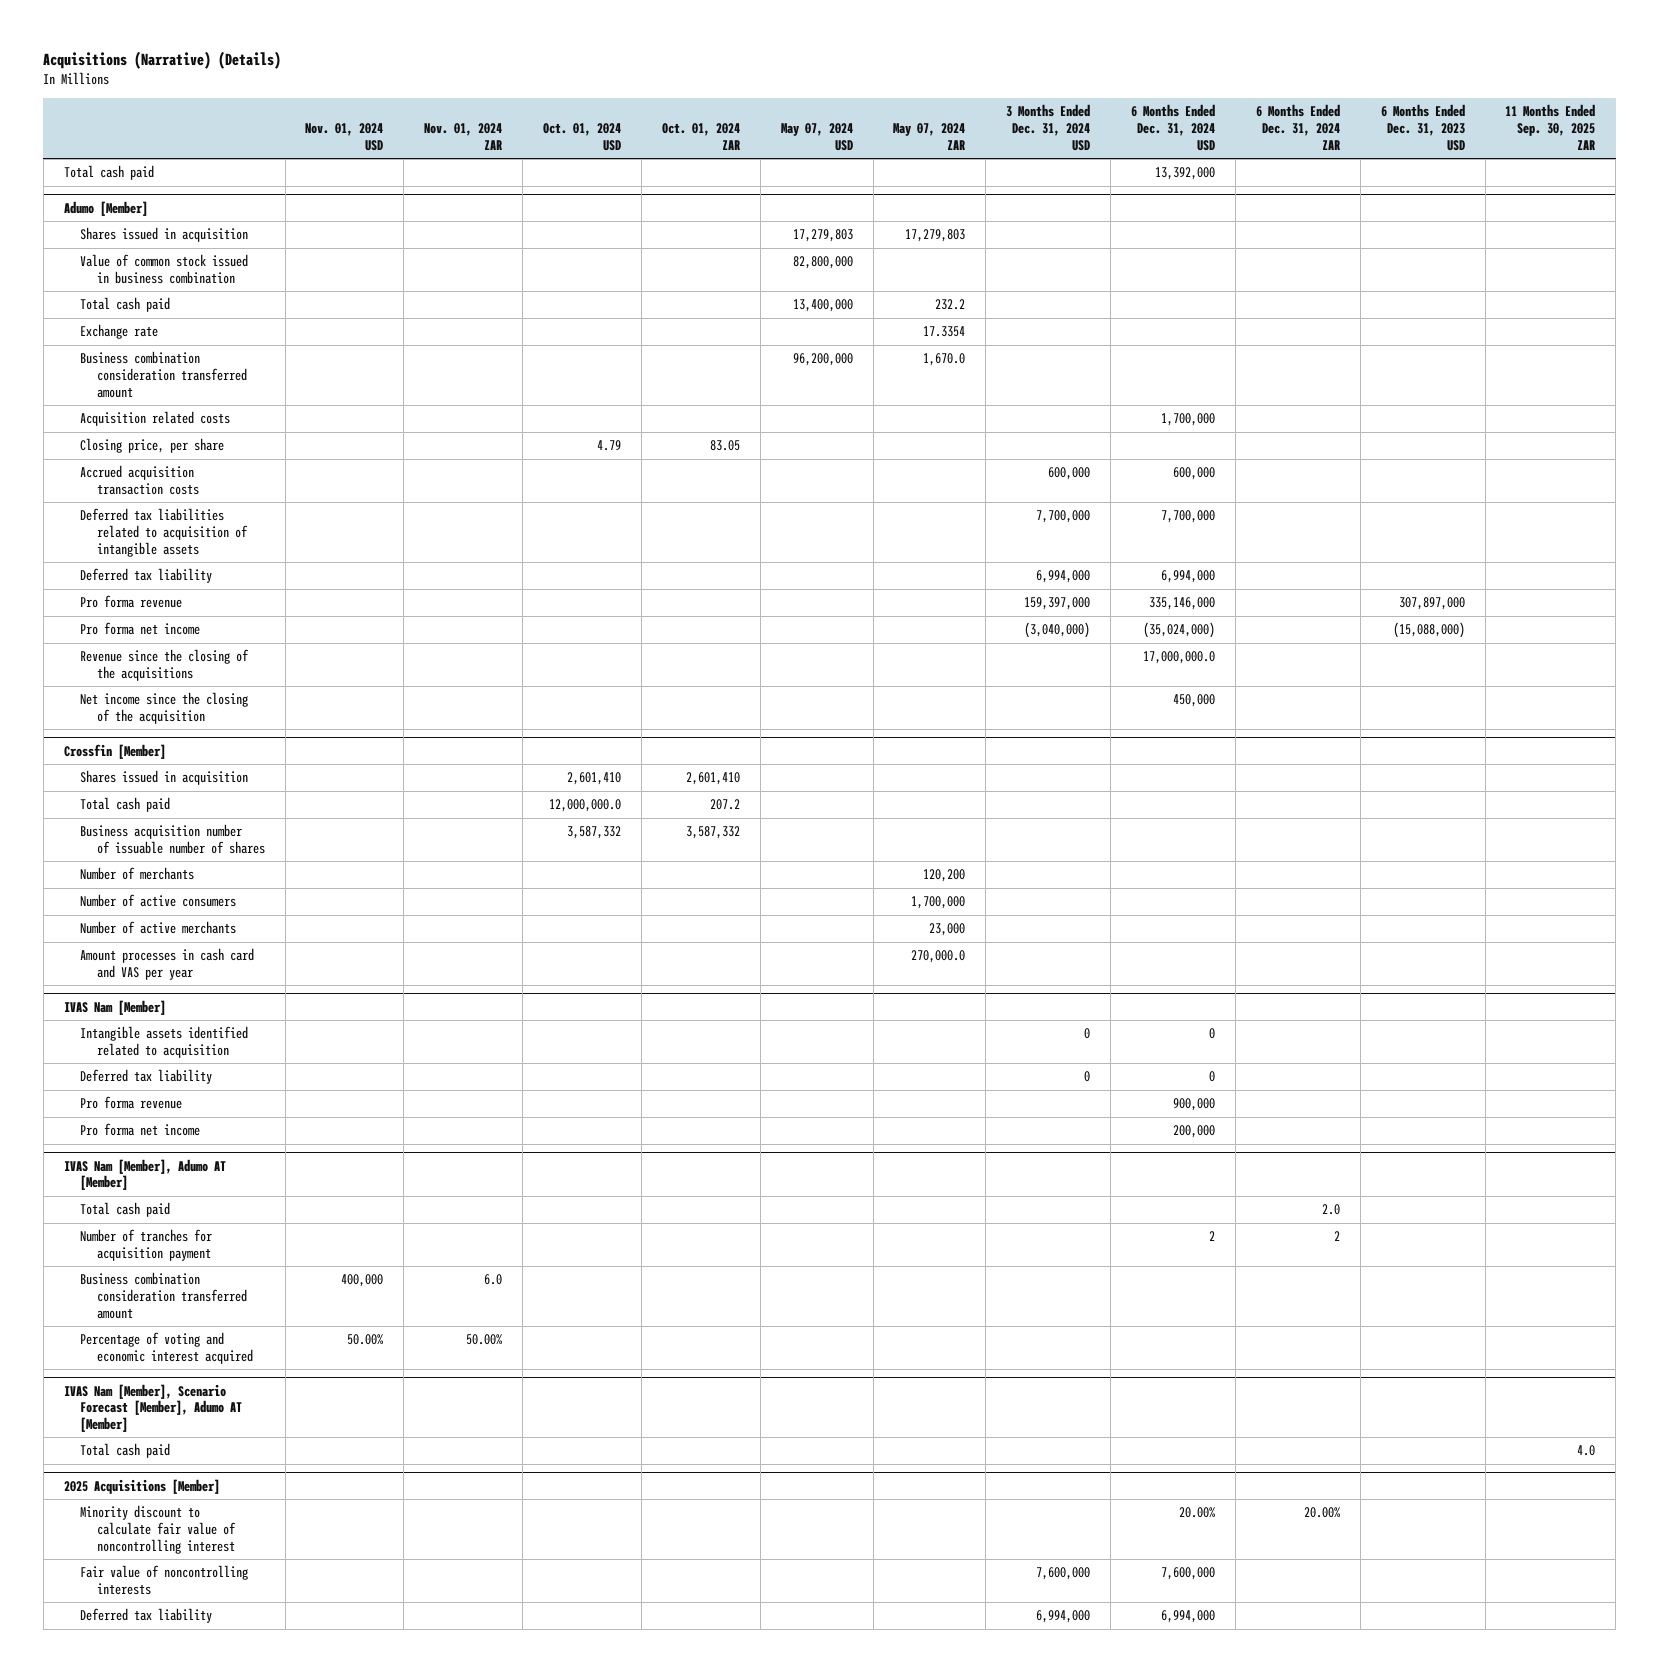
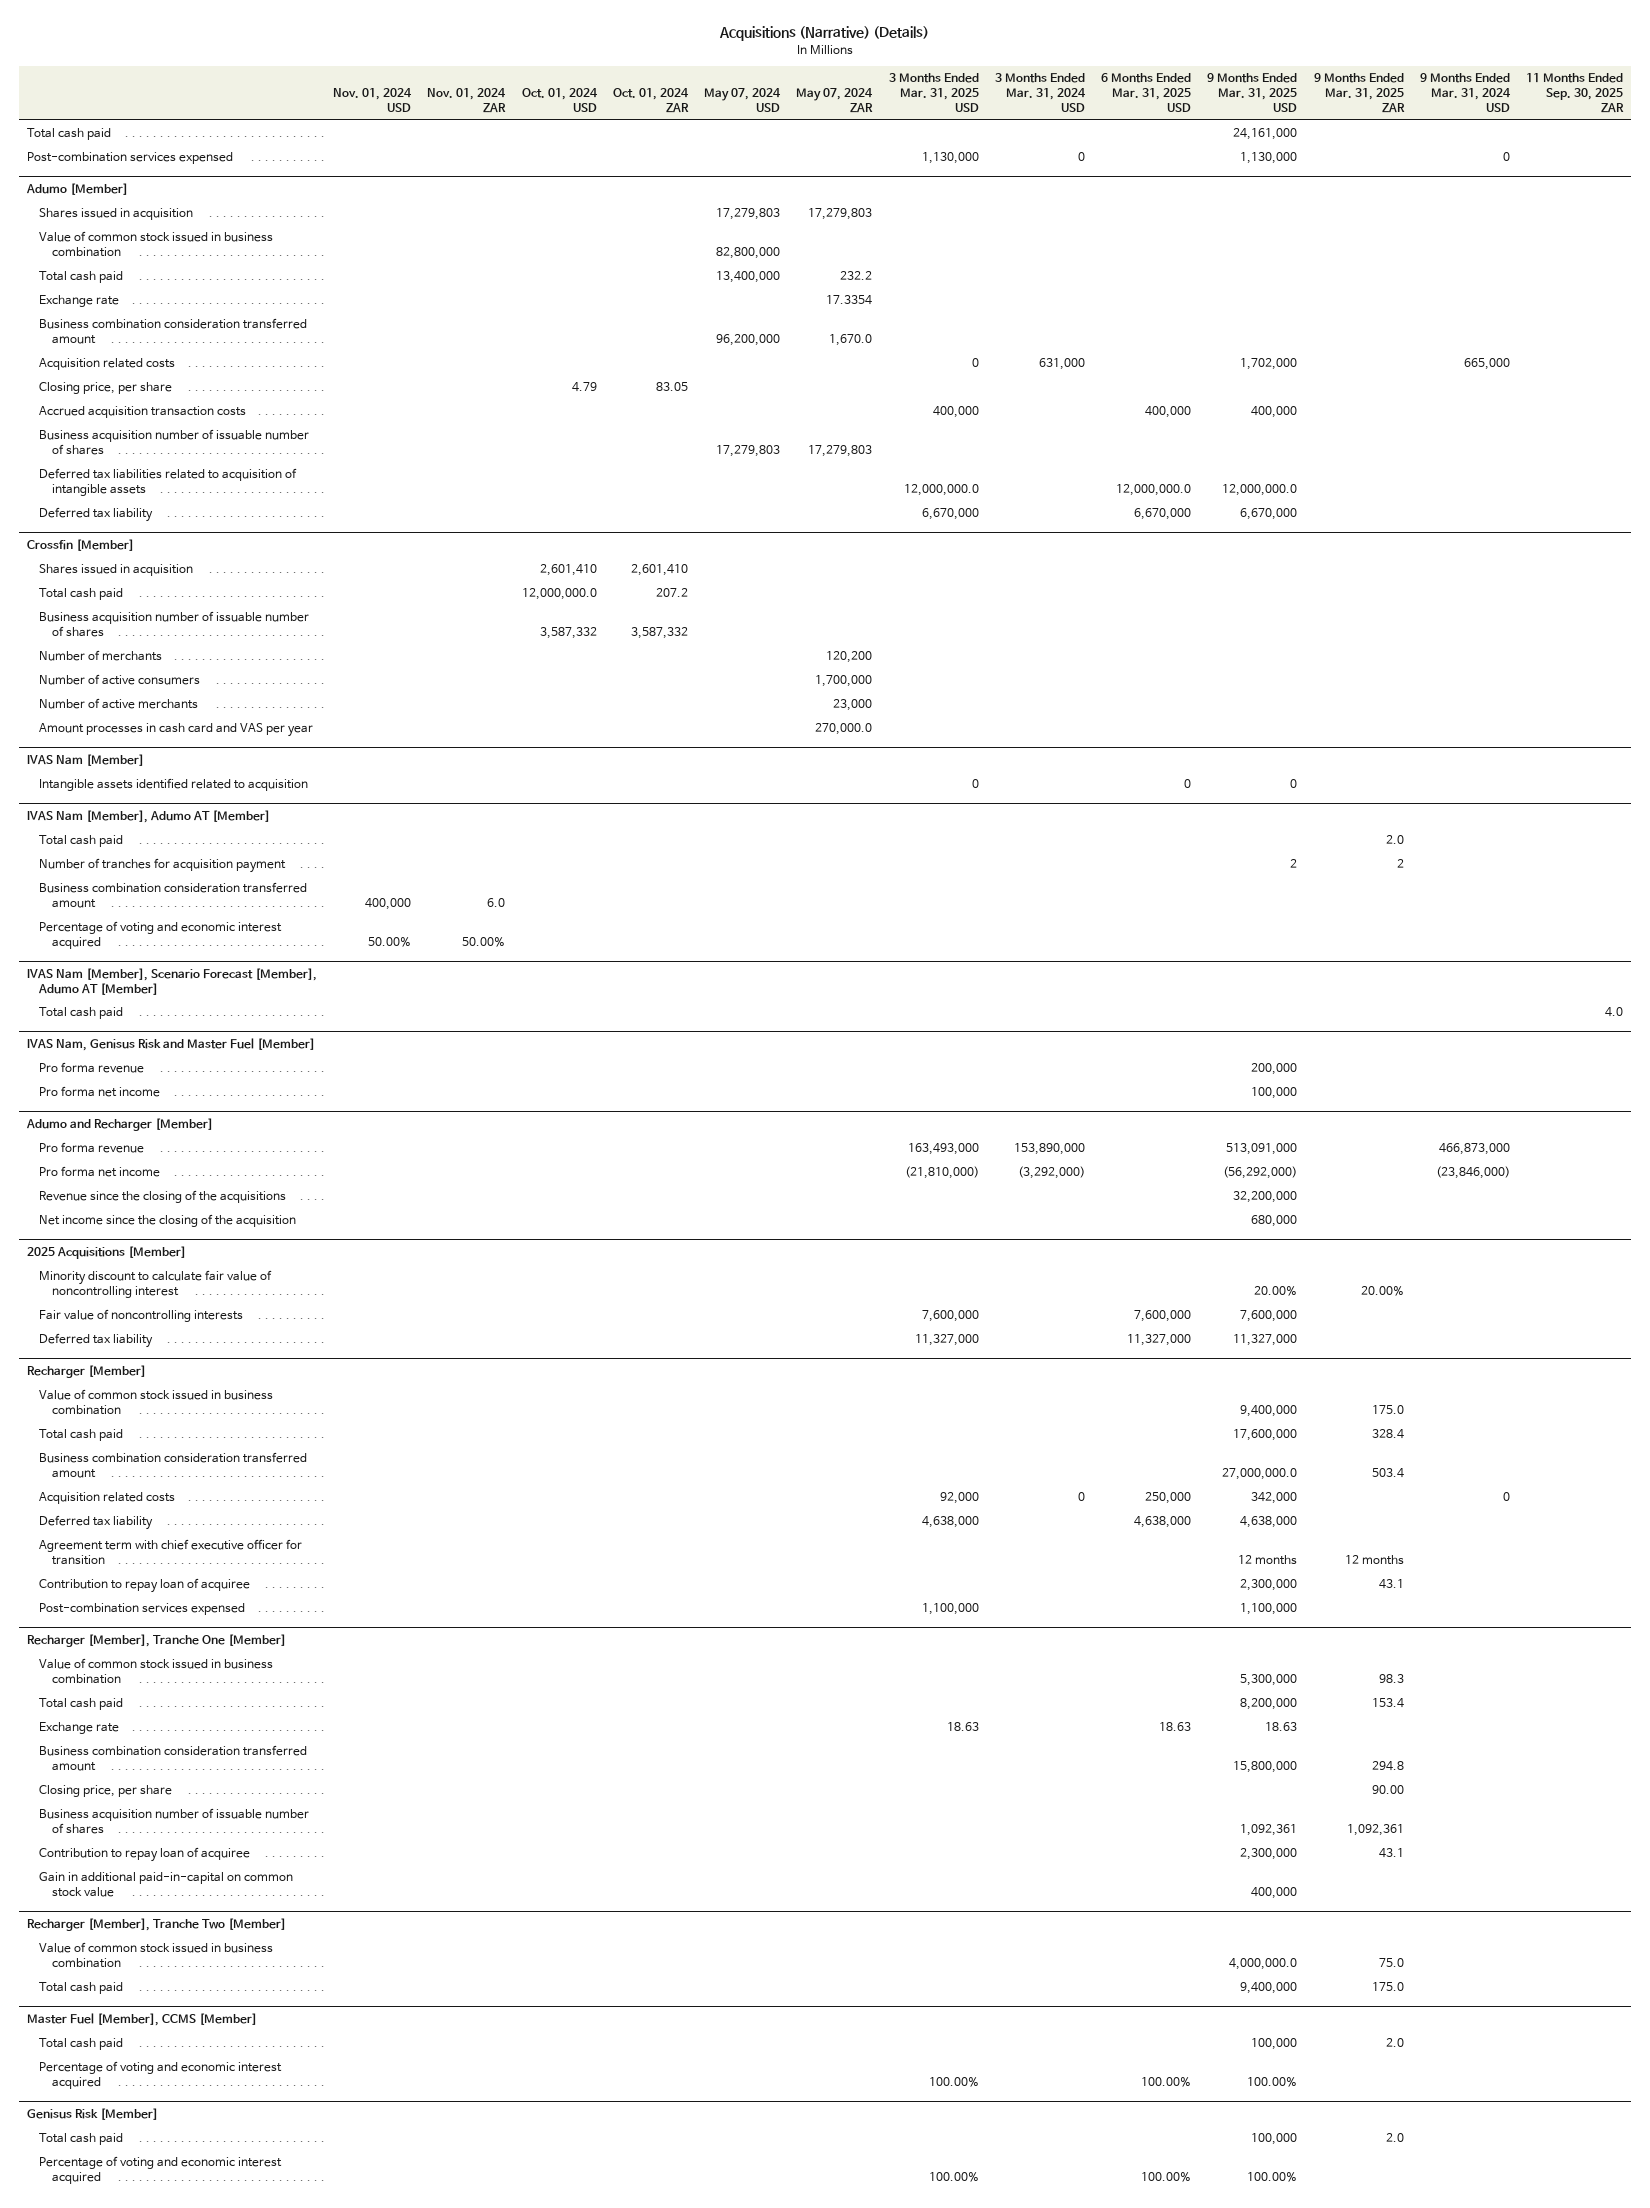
- | Nov. 01, 2024 USD | Nov. 01, 2024 ZAR | Oct. 01, 2024 USD | Oct. 01, 2024 ZAR | May 07, 2024 USD | May 07, 2024 ZAR | 3 Months Ended Dec. 31, 2024 USD | 6 Months Ended Dec. 31, 2024 USD | 6 Months Ended Dec. 31, 2024 ZAR | 6 Months Ended Dec. 31, 2023 USD | 11 Months Ended Sep. 30, 2025 ZAR
+ | Nov. 01, 2024 USD | Nov. 01, 2024 ZAR | Oct. 01, 2024 USD | Oct. 01, 2024 ZAR | May 07, 2024 USD | May 07, 2024 ZAR | 3 Months Ended Mar. 31, 2025 USD | 3 Months Ended Mar. 31, 2024 USD | 6 Months Ended Mar. 31, 2025 USD | 9 Months Ended Mar. 31, 2025 USD | 9 Months Ended Mar. 31, 2025 ZAR | 9 Months Ended Mar. 31, 2024 USD | 11 Months Ended Sep. 30, 2025 ZAR
+ Post-combination services expensed | | | | | | | 1,130,000 | 0 | | 1,130,000 | | 0 |
@ Adumo [Member]
+ Business acquisition number of issuable number of shares | | | | | 17,279,803 | 17,279,803 | | | | | | |
- Pro forma revenue | | | | | | | 159,397,000 | 335,146,000 | | 307,897,000 |
- Pro forma net income | | | | | | | (3,040,000) | (35,024,000) | | (15,088,000) |
- Revenue since the closing of the acquisitions | | | | | | | | 17,000,000.0 | | |
- Net income since the closing of the acquisition | | | | | | | | 450,000 | | |
@ IVAS Nam [Member]
- Deferred tax liability | | | | | | | 0 | 0 | | |
- Pro forma revenue | | | | | | | | 900,000 | | |
- Pro forma net income | | | | | | | | 200,000 | | |
+ IVAS Nam, Genisus Risk and Master Fuel [Member]
+ Pro forma revenue | | | | | | | | | | 200,000 | | |
+ Pro forma net income | | | | | | | | | | 100,000 | | |
+ Adumo and Recharger [Member]
+ Pro forma revenue | | | | | | | 163,493,000 | 153,890,000 | | 513,091,000 | | 466,873,000 |
+ Pro forma net income | | | | | | | (21,810,000) | (3,292,000) | | (56,292,000) | | (23,846,000) |
+ Revenue since the closing of the acquisitions | | | | | | | | | | 32,200,000 | | |
+ Net income since the closing of the acquisition | | | | | | | | | | 680,000 | | |
+ Recharger [Member]
+ Value of common stock issued in business combination | | | | | | | | | | 9,400,000 | 175.0 | |
+ Total cash paid | | | | | | | | | | 17,600,000 | 328.4 | |
+ Business combination consideration transferred amount | | | | | | | | | | 27,000,000.0 | 503.4 | |
+ Acquisition related costs | | | | | | | 92,000 | 0 | 250,000 | 342,000 | | 0 |
+ Deferred tax liability | | | | | | | 4,638,000 | | 4,638,000 | 4,638,000 | | |
+ Agreement term with chief executive officer for transition | | | | | | | | | | 12 months | 12 months | |
+ Contribution to repay loan of acquiree | | | | | | | | | | 2,300,000 | 43.1 | |
+ Post-combination services expensed | | | | | | | 1,100,000 | | | 1,100,000 | | |
+ Recharger [Member], Tranche One [Member]
+ Value of common stock issued in business combination | | | | | | | | | | 5,300,000 | 98.3 | |
+ Total cash paid | | | | | | | | | | 8,200,000 | 153.4 | |
+ Exchange rate | | | | | | | 18.63 | | 18.63 | 18.63 | | |
+ Business combination consideration transferred amount | | | | | | | | | | 15,800,000 | 294.8 | |
+ Closing price, per share | | | | | | | | | | | 90.00 | |
+ Business acquisition number of issuable number of shares | | | | | | | | | | 1,092,361 | 1,092,361 | |
+ Contribution to repay loan of acquiree | | | | | | | | | | 2,300,000 | 43.1 | |
+ Gain in additional paid-in-capital on common stock value | | | | | | | | | | 400,000 | | |
+ Recharger [Member], Tranche Two [Member]
+ Value of common stock issued in business combination | | | | | | | | | | 4,000,000.0 | 75.0 | |
+ Total cash paid | | | | | | | | | | 9,400,000 | 175.0 | |
+ Master Fuel [Member], CCMS [Member]
+ Total cash paid | | | | | | | | | | 100,000 | 2.0 | |
+ Percentage of voting and economic interest acquired | | | | | | | 100.00% | | 100.00% | 100.00% | | |
+ Genisus Risk [Member]
+ Total cash paid | | | | | | | | | | 100,000 | 2.0 | |
+ Percentage of voting and economic interest acquired | | | | | | | 100.00% | | 100.00% | 100.00% | | |

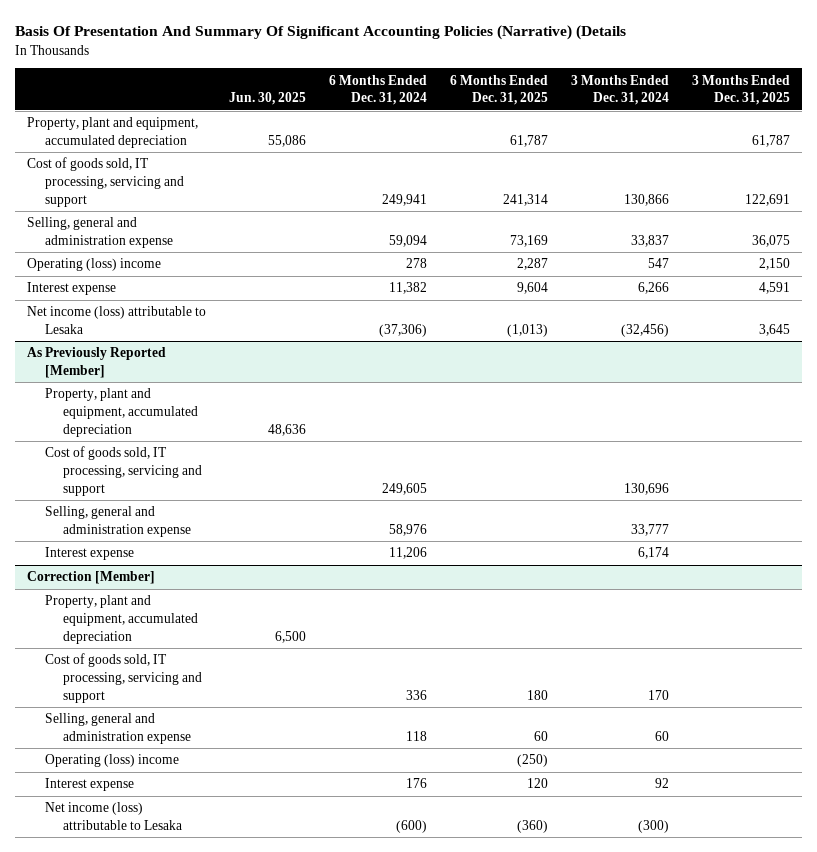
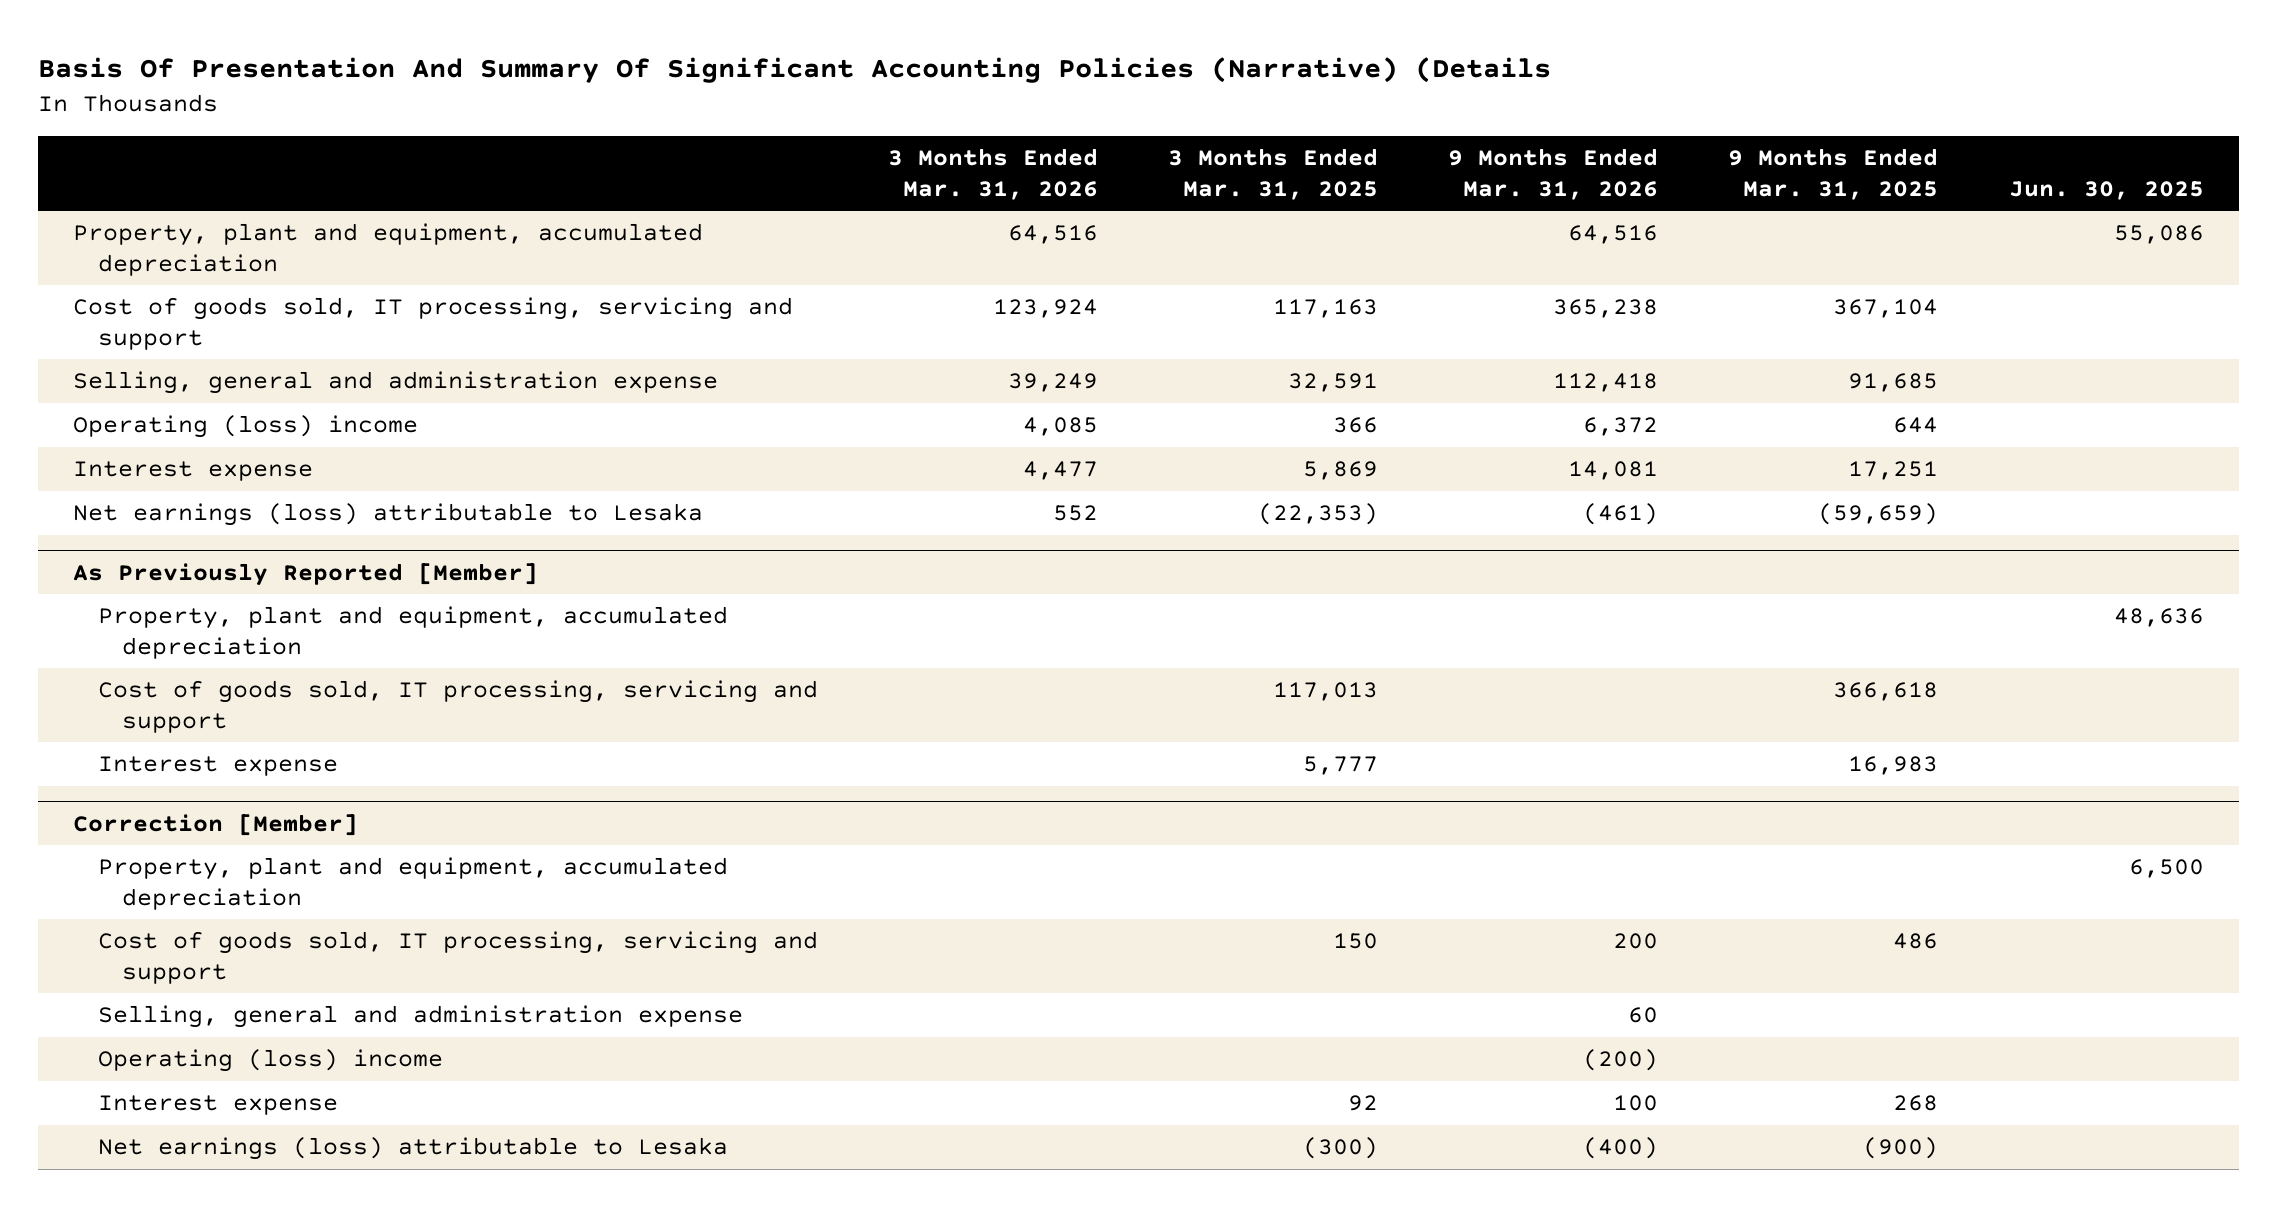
- | Jun. 30, 2025 | 6 Months Ended Dec. 31, 2024 | 6 Months Ended Dec. 31, 2025 | 3 Months Ended Dec. 31, 2024 | 3 Months Ended Dec. 31, 2025
+ | 3 Months Ended Mar. 31, 2026 | 3 Months Ended Mar. 31, 2025 | 9 Months Ended Mar. 31, 2026 | 9 Months Ended Mar. 31, 2025 | Jun. 30, 2025
- Net income (loss) attributable to Lesaka | | (37,306) | (1,013) | (32,456) | 3,645
+ Net earnings (loss) attributable to Lesaka | 552 | (22,353) | (461) | (59,659) |
@ As Previously Reported [Member]
- Selling, general and administration expense | | 58,976 | | 33,777 |
@ Correction [Member]
- Net income (loss) attributable to Lesaka | | (600) | (360) | (300) |
+ Net earnings (loss) attributable to Lesaka | | (300) | (400) | (900) |

